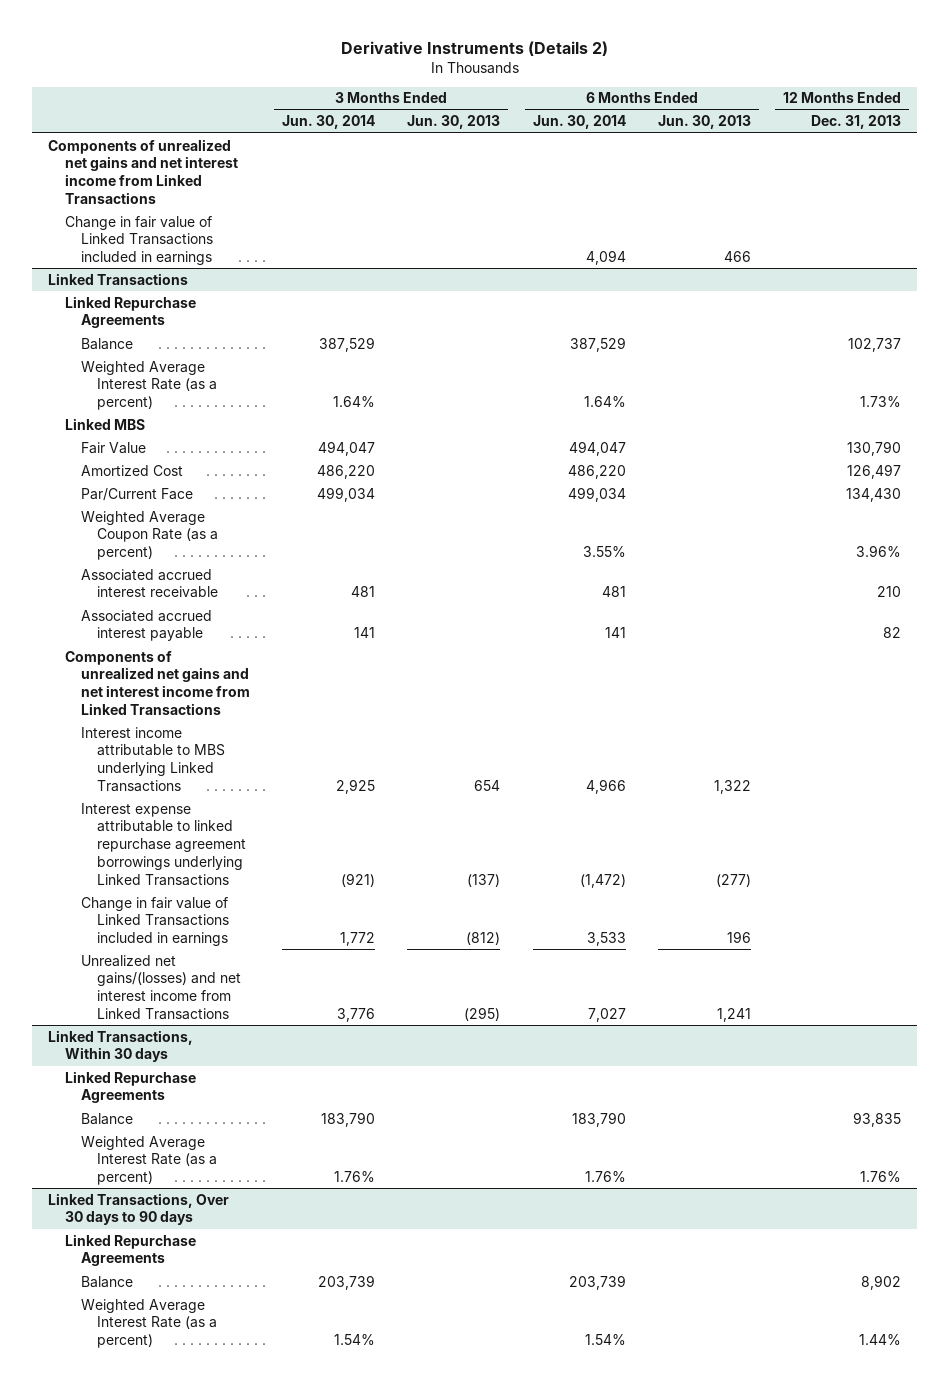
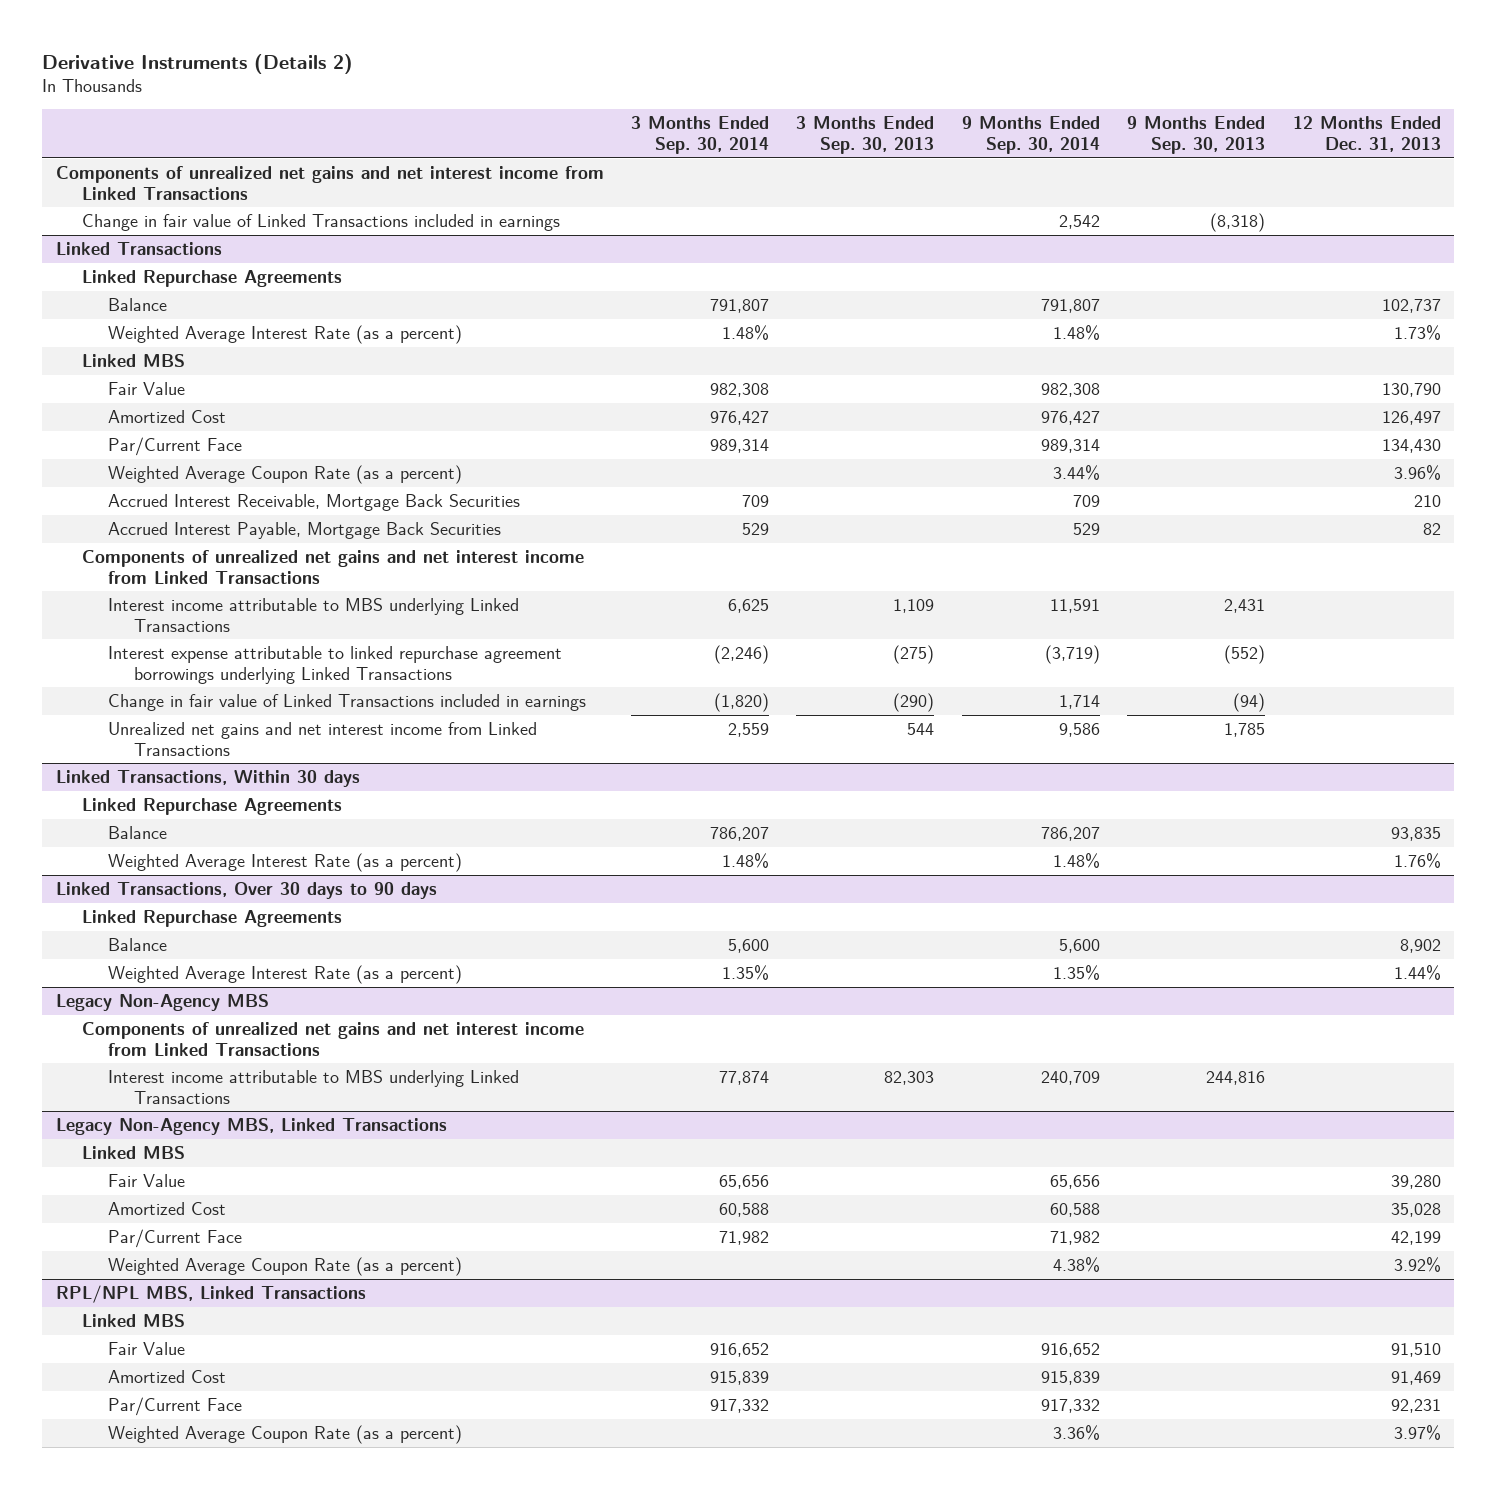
- | 3 Months Ended Jun. 30, 2014 | 3 Months Ended Jun. 30, 2013 | 6 Months Ended Jun. 30, 2014 | 6 Months Ended Jun. 30, 2013 | 12 Months Ended Dec. 31, 2013
+ | 3 Months Ended Sep. 30, 2014 | 3 Months Ended Sep. 30, 2013 | 9 Months Ended Sep. 30, 2014 | 9 Months Ended Sep. 30, 2013 | 12 Months Ended Dec. 31, 2013
@ Linked Transactions
- Associated accrued interest receivable | 481 | | 481 | | 210
- Associated accrued interest payable | 141 | | 141 | | 82
+ Accrued Interest Receivable, Mortgage Back Securities | 709 | | 709 | | 210
+ Accrued Interest Payable, Mortgage Back Securities | 529 | | 529 | | 82
- Unrealized net gains/(losses) and net interest income from Linked Transactions | 3,776 | (295) | 7,027 | 1,241 |
+ Unrealized net gains and net interest income from Linked Transactions | 2,559 | 544 | 9,586 | 1,785 |
+ Legacy Non-Agency MBS
+ Components of unrealized net gains and net interest income from Linked Transactions
+ Interest income attributable to MBS underlying Linked Transactions | 77,874 | 82,303 | 240,709 | 244,816 |
+ Legacy Non-Agency MBS, Linked Transactions
+ Linked MBS
+ Fair Value | 65,656 | | 65,656 | | 39,280
+ Amortized Cost | 60,588 | | 60,588 | | 35,028
+ Par/Current Face | 71,982 | | 71,982 | | 42,199
+ Weighted Average Coupon Rate (as a percent) | | | 4.38% | | 3.92%
+ RPL/NPL MBS, Linked Transactions
+ Linked MBS
+ Fair Value | 916,652 | | 916,652 | | 91,510
+ Amortized Cost | 915,839 | | 915,839 | | 91,469
+ Par/Current Face | 917,332 | | 917,332 | | 92,231
+ Weighted Average Coupon Rate (as a percent) | | | 3.36% | | 3.97%

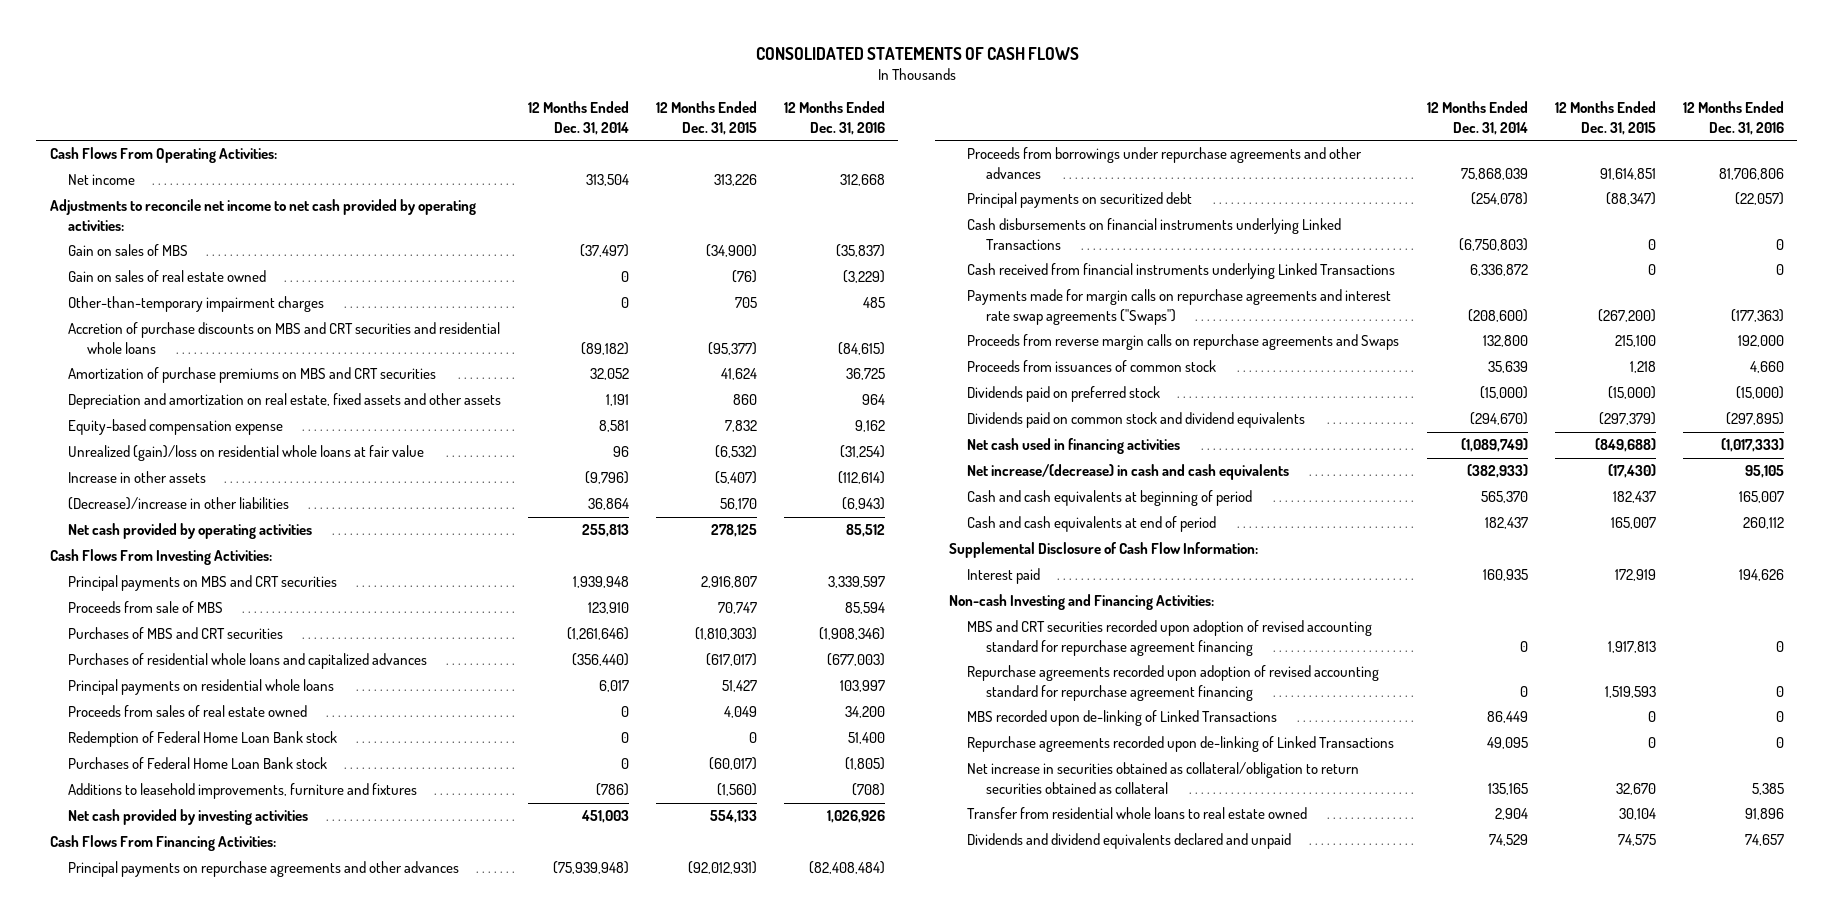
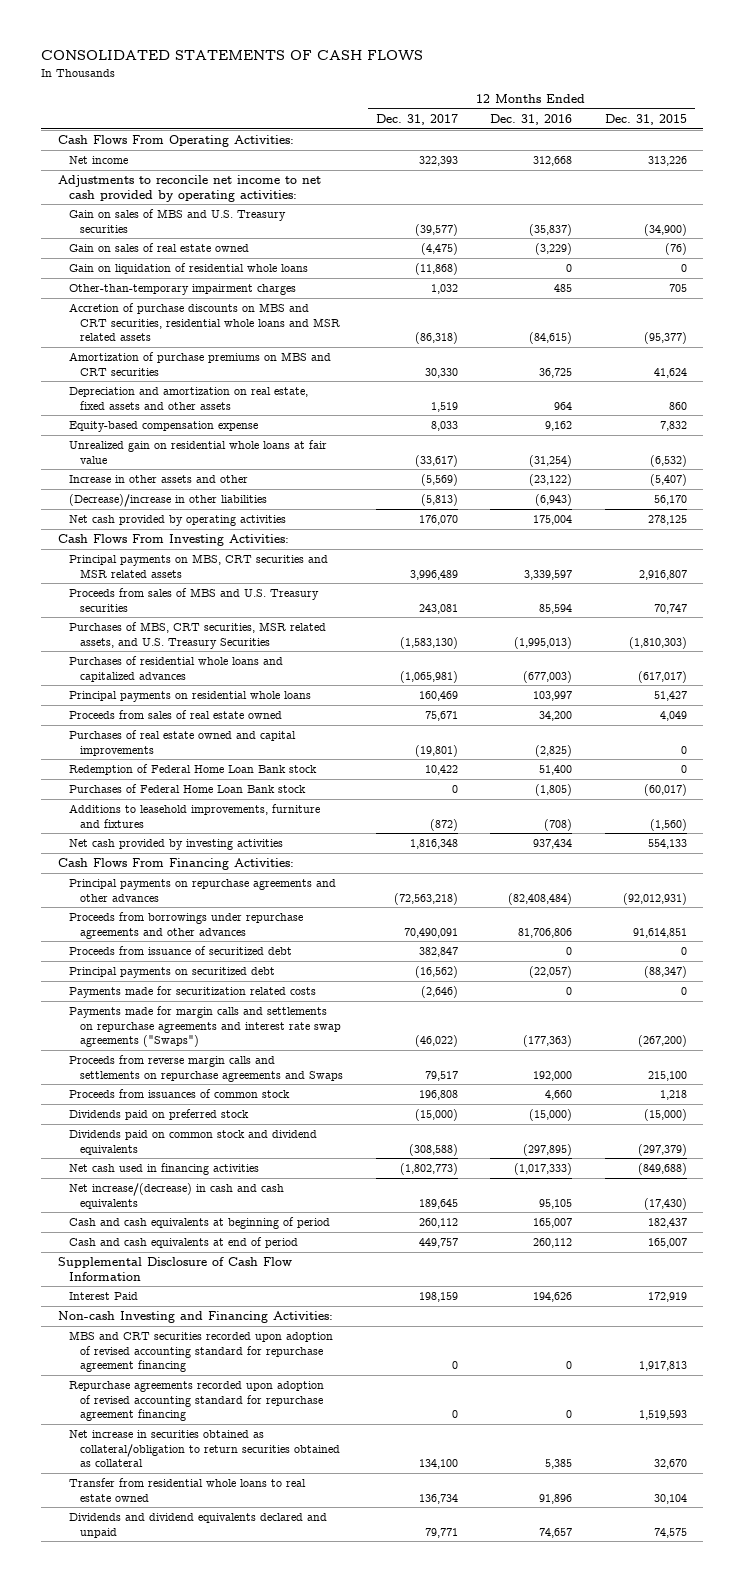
- | 12 Months Ended Dec. 31, 2014 | 12 Months Ended Dec. 31, 2015 | 12 Months Ended Dec. 31, 2016
+ | 12 Months Ended Dec. 31, 2017 | 12 Months Ended Dec. 31, 2016 | 12 Months Ended Dec. 31, 2015
- Gain on sales of MBS | (37,497) | (34,900) | (35,837)
+ Gain on sales of MBS and U.S. Treasury securities | (39,577) | (35,837) | (34,900)
+ Gain on liquidation of residential whole loans | (11,868) | 0 | 0
- Accretion of purchase discounts on MBS and CRT securities and residential whole loans | (89,182) | (95,377) | (84,615)
+ Accretion of purchase discounts on MBS and CRT securities, residential whole loans and MSR related assets | (86,318) | (84,615) | (95,377)
- Unrealized (gain)/loss on residential whole loans at fair value | 96 | (6,532) | (31,254)
- Increase in other assets | (9,796) | (5,407) | (112,614)
+ Unrealized gain on residential whole loans at fair value | (33,617) | (31,254) | (6,532)
+ Increase in other assets and other | (5,569) | (23,122) | (5,407)
- Net cash provided by operating activities | 255,813 | 278,125 | 85,512
+ Net cash provided by operating activities | 176,070 | 175,004 | 278,125
- Principal payments on MBS and CRT securities | 1,939,948 | 2,916,807 | 3,339,597
- Proceeds from sale of MBS | 123,910 | 70,747 | 85,594
- Purchases of MBS and CRT securities | (1,261,646) | (1,810,303) | (1,908,346)
+ Principal payments on MBS, CRT securities and MSR related assets | 3,996,489 | 3,339,597 | 2,916,807
+ Proceeds from sales of MBS and U.S. Treasury securities | 243,081 | 85,594 | 70,747
+ Purchases of MBS, CRT securities, MSR related assets, and U.S. Treasury Securities | (1,583,130) | (1,995,013) | (1,810,303)
+ Purchases of real estate owned and capital improvements | (19,801) | (2,825) | 0
- Net cash provided by investing activities | 451,003 | 554,133 | 1,026,926
+ Net cash provided by investing activities | 1,816,348 | 937,434 | 554,133
+ Proceeds from issuance of securitized debt | 382,847 | 0 | 0
- Cash disbursements on financial instruments underlying Linked Transactions | (6,750,803) | 0 | 0
- Cash received from financial instruments underlying Linked Transactions | 6,336,872 | 0 | 0
- Payments made for margin calls on repurchase agreements and interest rate swap agreements ("Swaps") | (208,600) | (267,200) | (177,363)
- Proceeds from reverse margin calls on repurchase agreements and Swaps | 132,800 | 215,100 | 192,000
+ Payments made for securitization related costs | (2,646) | 0 | 0
+ Payments made for margin calls and settlements on repurchase agreements and interest rate swap agreements ("Swaps") | (46,022) | (177,363) | (267,200)
+ Proceeds from reverse margin calls and settlements on repurchase agreements and Swaps | 79,517 | 192,000 | 215,100
- Supplemental Disclosure of Cash Flow Information:
- Interest paid | 160,935 | 172,919 | 194,626
+ Supplemental Disclosure of Cash Flow Information
+ Interest Paid | 198,159 | 194,626 | 172,919
- MBS recorded upon de-linking of Linked Transactions | 86,449 | 0 | 0
- Repurchase agreements recorded upon de-linking of Linked Transactions | 49,095 | 0 | 0

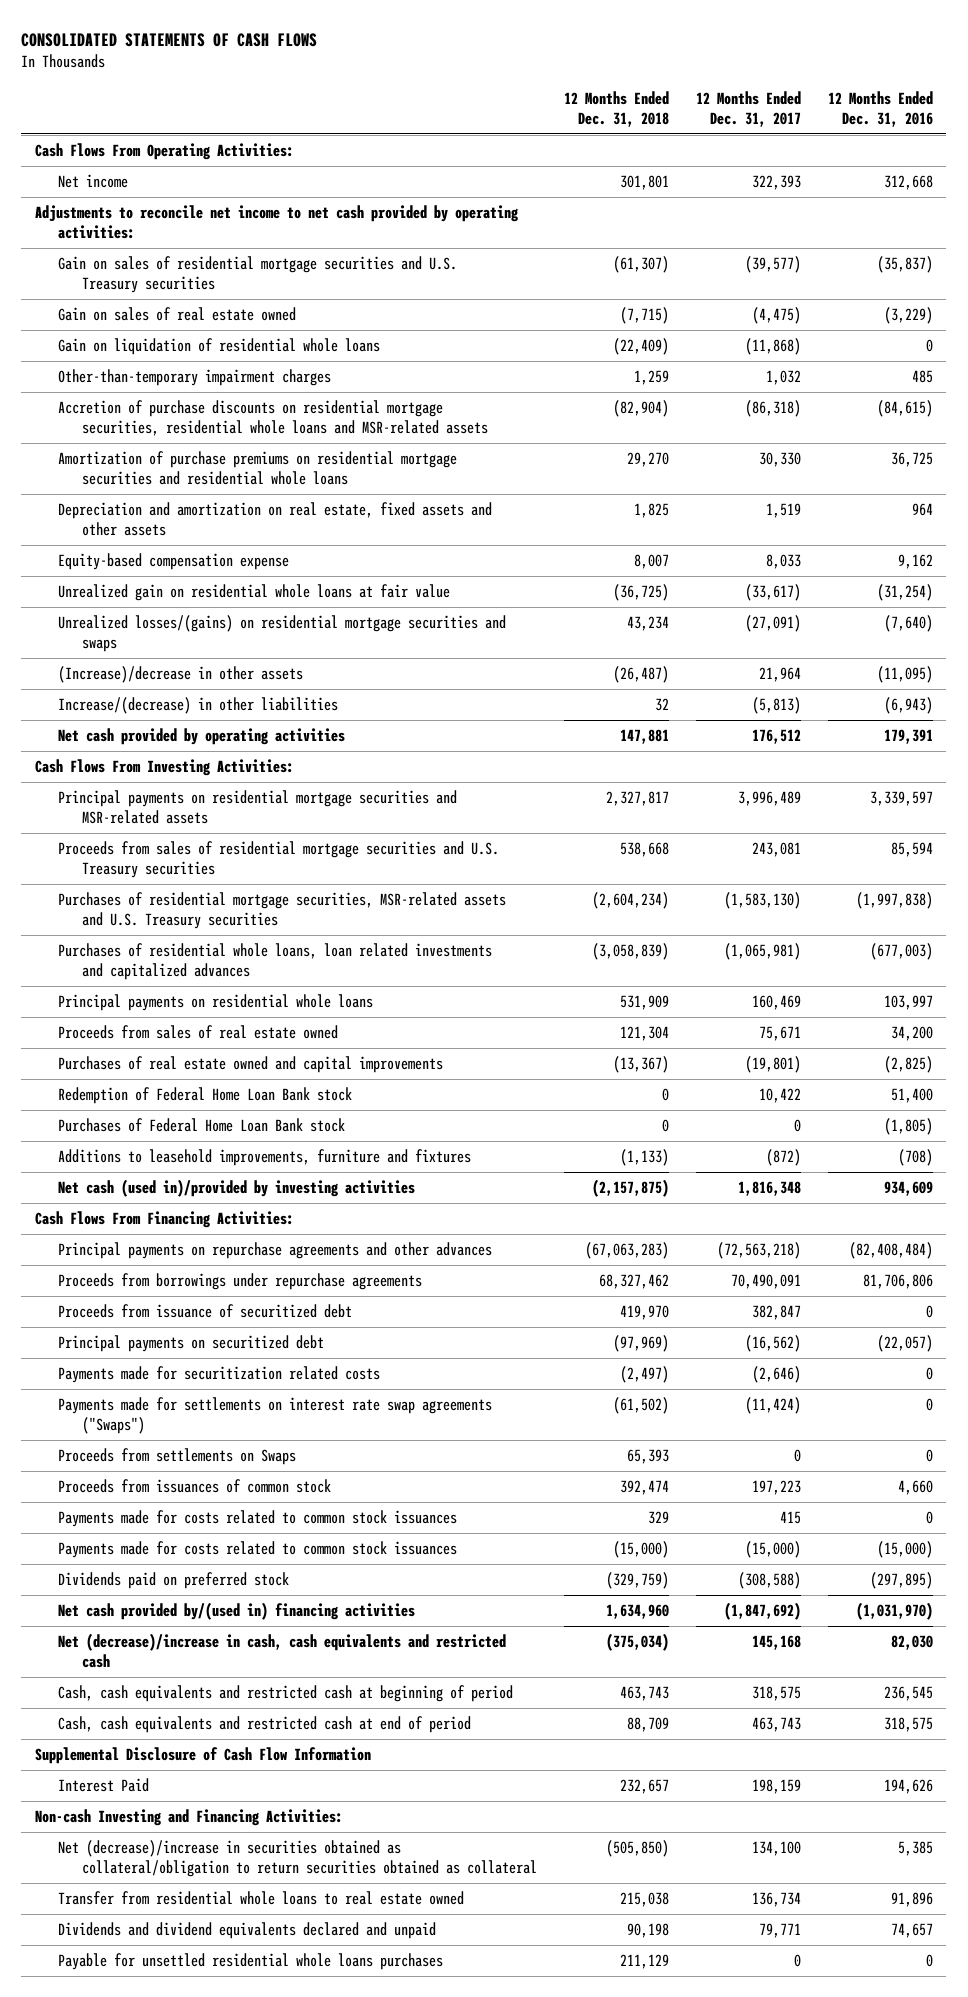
- | 12 Months Ended Dec. 31, 2017 | 12 Months Ended Dec. 31, 2016 | 12 Months Ended Dec. 31, 2015
+ | 12 Months Ended Dec. 31, 2018 | 12 Months Ended Dec. 31, 2017 | 12 Months Ended Dec. 31, 2016
- Gain on sales of MBS and U.S. Treasury securities | (39,577) | (35,837) | (34,900)
+ Gain on sales of residential mortgage securities and U.S. Treasury securities | (61,307) | (39,577) | (35,837)
- Accretion of purchase discounts on MBS and CRT securities, residential whole loans and MSR related assets | (86,318) | (84,615) | (95,377)
- Amortization of purchase premiums on MBS and CRT securities | 30,330 | 36,725 | 41,624
+ Accretion of purchase discounts on residential mortgage securities, residential whole loans and MSR-related assets | (82,904) | (86,318) | (84,615)
+ Amortization of purchase premiums on residential mortgage securities and residential whole loans | 29,270 | 30,330 | 36,725
- Increase in other assets and other | (5,569) | (23,122) | (5,407)
- (Decrease)/increase in other liabilities | (5,813) | (6,943) | 56,170
- Net cash provided by operating activities | 176,070 | 175,004 | 278,125
+ Unrealized losses/(gains) on residential mortgage securities and swaps | 43,234 | (27,091) | (7,640)
+ (Increase)/decrease in other assets | (26,487) | 21,964 | (11,095)
+ Increase/(decrease) in other liabilities | 32 | (5,813) | (6,943)
+ Net cash provided by operating activities | 147,881 | 176,512 | 179,391
- Principal payments on MBS, CRT securities and MSR related assets | 3,996,489 | 3,339,597 | 2,916,807
- Proceeds from sales of MBS and U.S. Treasury securities | 243,081 | 85,594 | 70,747
- Purchases of MBS, CRT securities, MSR related assets, and U.S. Treasury Securities | (1,583,130) | (1,995,013) | (1,810,303)
- Purchases of residential whole loans and capitalized advances | (1,065,981) | (677,003) | (617,017)
+ Principal payments on residential mortgage securities and MSR-related assets | 2,327,817 | 3,996,489 | 3,339,597
+ Proceeds from sales of residential mortgage securities and U.S. Treasury securities | 538,668 | 243,081 | 85,594
+ Purchases of residential mortgage securities, MSR-related assets and U.S. Treasury securities | (2,604,234) | (1,583,130) | (1,997,838)
+ Purchases of residential whole loans, loan related investments and capitalized advances | (3,058,839) | (1,065,981) | (677,003)
- Net cash provided by investing activities | 1,816,348 | 937,434 | 554,133
+ Net cash (used in)/provided by investing activities | (2,157,875) | 1,816,348 | 934,609
- Proceeds from borrowings under repurchase agreements and other advances | 70,490,091 | 81,706,806 | 91,614,851
+ Proceeds from borrowings under repurchase agreements | 68,327,462 | 70,490,091 | 81,706,806
- Payments made for margin calls and settlements on repurchase agreements and interest rate swap agreements ("Swaps") | (46,022) | (177,363) | (267,200)
- Proceeds from reverse margin calls and settlements on repurchase agreements and Swaps | 79,517 | 192,000 | 215,100
- Proceeds from issuances of common stock | 196,808 | 4,660 | 1,218
- Dividends paid on preferred stock | (15,000) | (15,000) | (15,000)
- Dividends paid on common stock and dividend equivalents | (308,588) | (297,895) | (297,379)
- Net cash used in financing activities | (1,802,773) | (1,017,333) | (849,688)
- Net increase/(decrease) in cash and cash equivalents | 189,645 | 95,105 | (17,430)
- Cash and cash equivalents at beginning of period | 260,112 | 165,007 | 182,437
- Cash and cash equivalents at end of period | 449,757 | 260,112 | 165,007
+ Payments made for settlements on interest rate swap agreements ("Swaps") | (61,502) | (11,424) | 0
+ Proceeds from settlements on Swaps | 65,393 | 0 | 0
+ Proceeds from issuances of common stock | 392,474 | 197,223 | 4,660
+ Payments made for costs related to common stock issuances | 329 | 415 | 0
+ Payments made for costs related to common stock issuances | (15,000) | (15,000) | (15,000)
+ Dividends paid on preferred stock | (329,759) | (308,588) | (297,895)
+ Net cash provided by/(used in) financing activities | 1,634,960 | (1,847,692) | (1,031,970)
+ Net (decrease)/increase in cash, cash equivalents and restricted cash | (375,034) | 145,168 | 82,030
+ Cash, cash equivalents and restricted cash at beginning of period | 463,743 | 318,575 | 236,545
+ Cash, cash equivalents and restricted cash at end of period | 88,709 | 463,743 | 318,575
- MBS and CRT securities recorded upon adoption of revised accounting standard for repurchase agreement financing | 0 | 0 | 1,917,813
- Repurchase agreements recorded upon adoption of revised accounting standard for repurchase agreement financing | 0 | 0 | 1,519,593
- Net increase in securities obtained as collateral/obligation to return securities obtained as collateral | 134,100 | 5,385 | 32,670
+ Net (decrease)/increase in securities obtained as collateral/obligation to return securities obtained as collateral | (505,850) | 134,100 | 5,385
+ Payable for unsettled residential whole loans purchases | 211,129 | 0 | 0

